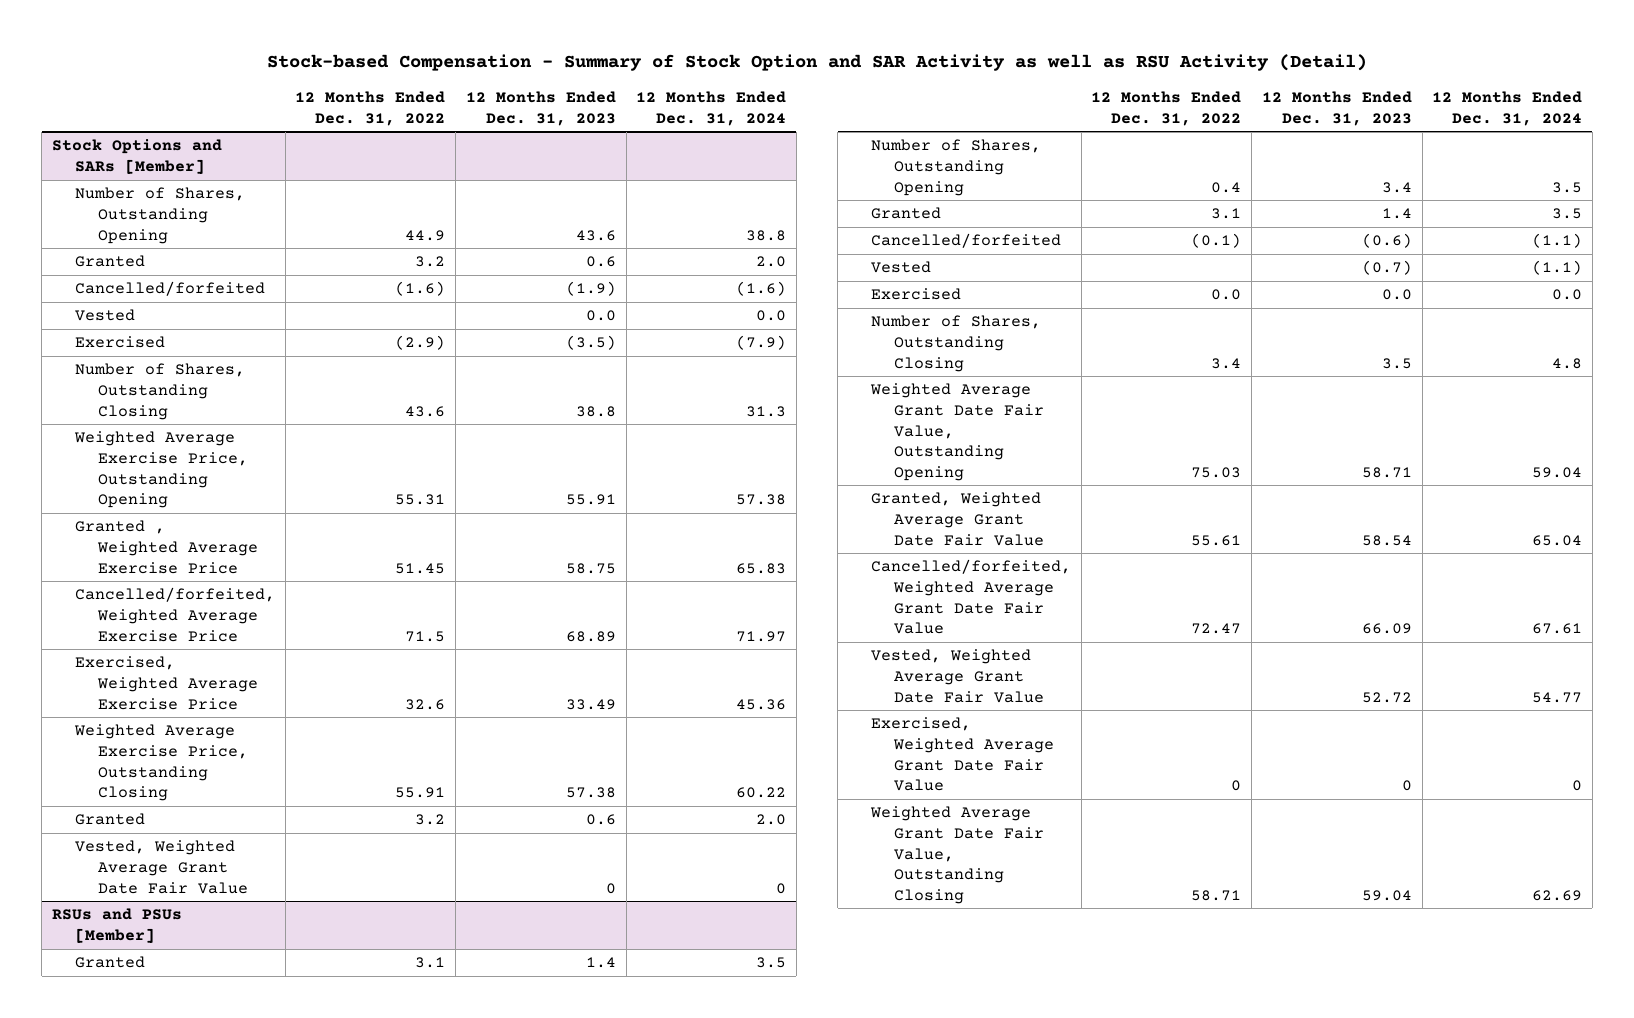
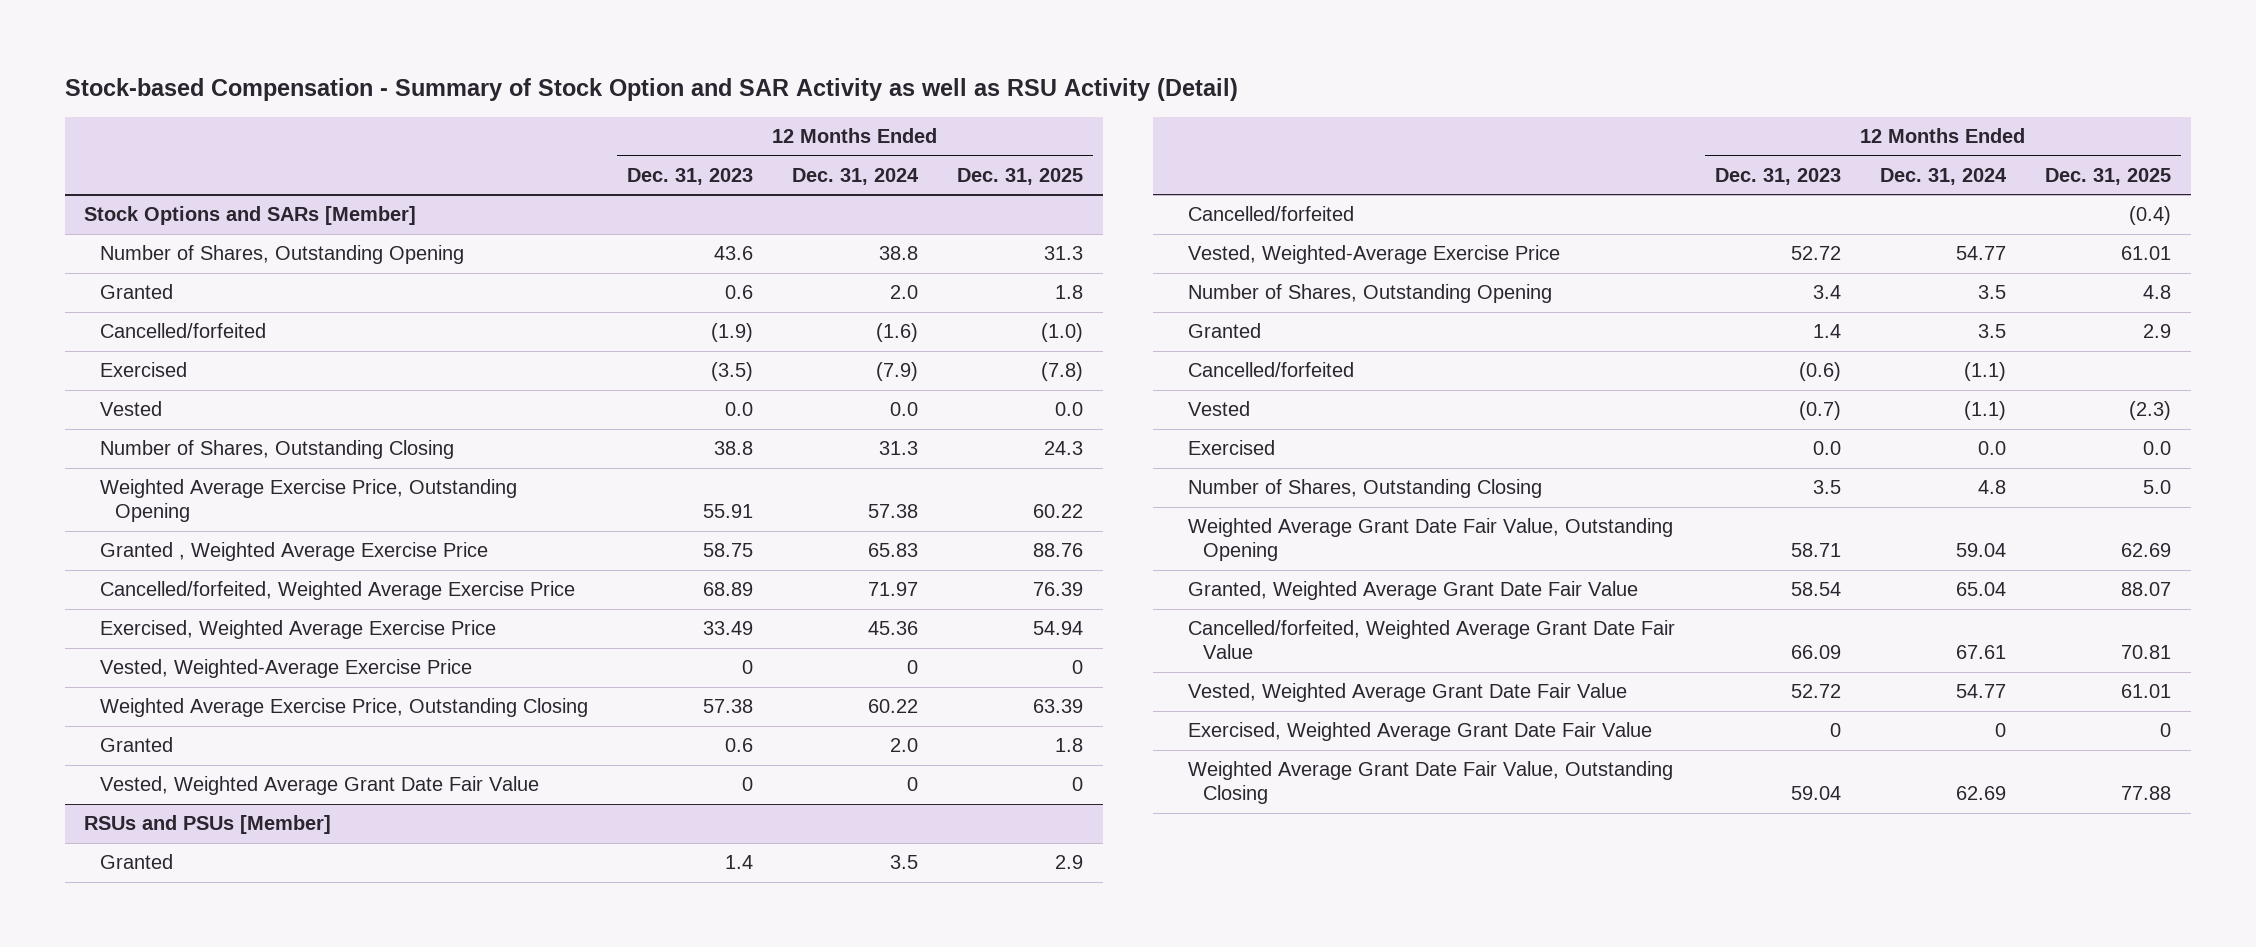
- | 12 Months Ended Dec. 31, 2022 | 12 Months Ended Dec. 31, 2023 | 12 Months Ended Dec. 31, 2024
+ | 12 Months Ended Dec. 31, 2023 | 12 Months Ended Dec. 31, 2024 | 12 Months Ended Dec. 31, 2025
@ Stock Options and SARs [Member]
moved down: Vested | 0.0 | 0.0 | 0.0
+ Vested, Weighted-Average Exercise Price | 0 | 0 | 0
@ RSUs and PSUs [Member]
+ Cancelled/forfeited | | | (0.4)
+ Vested, Weighted-Average Exercise Price | 52.72 | 54.77 | 61.01

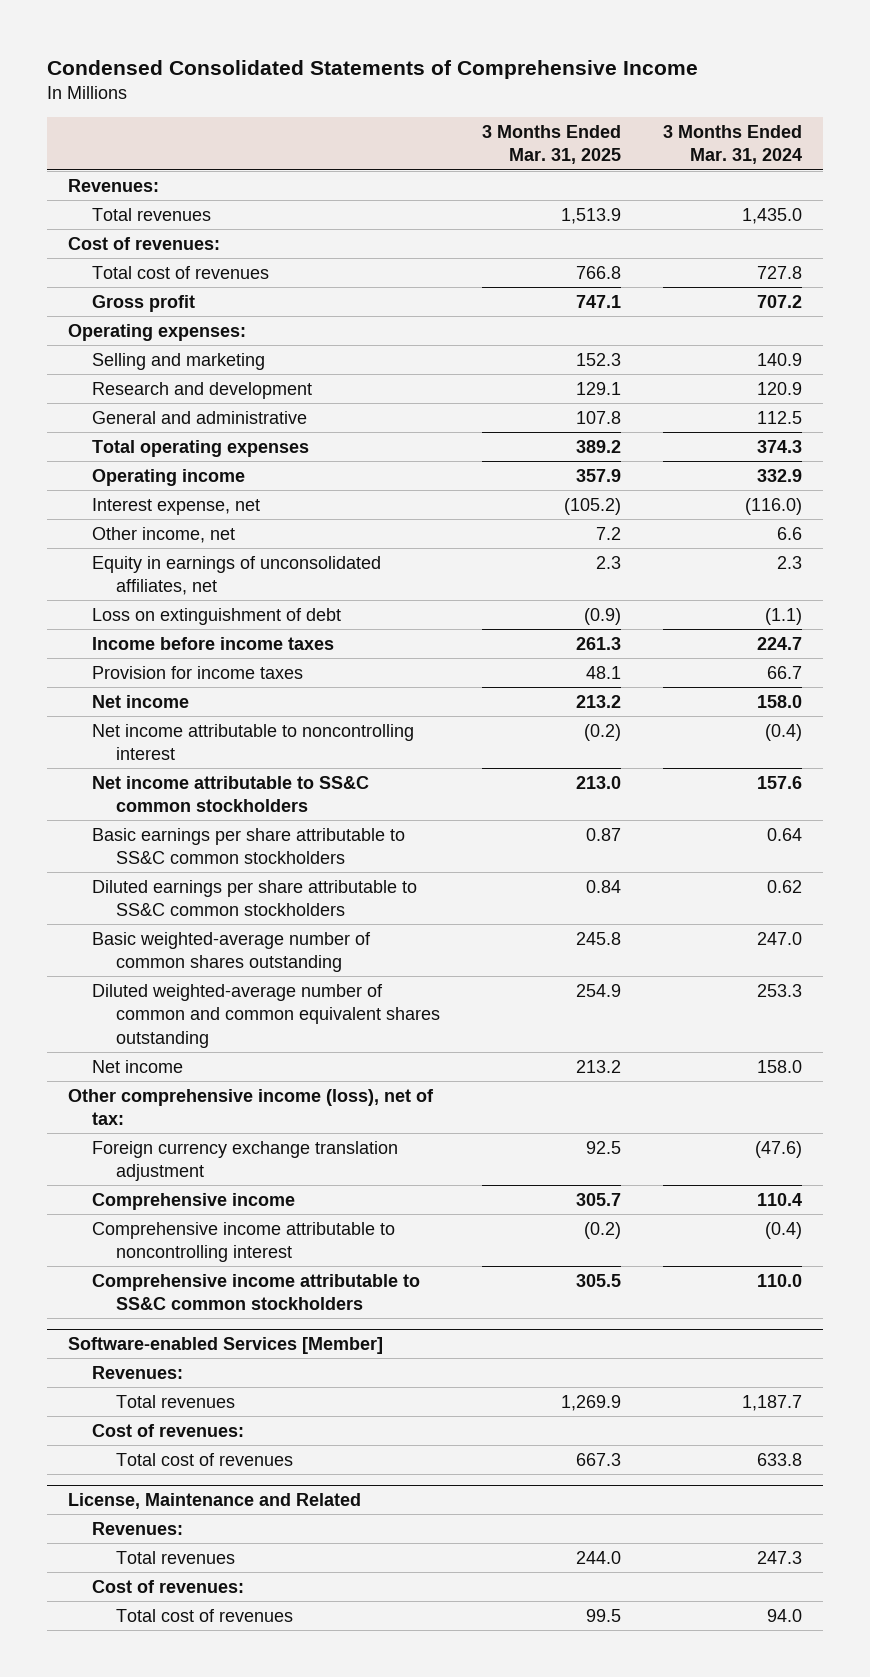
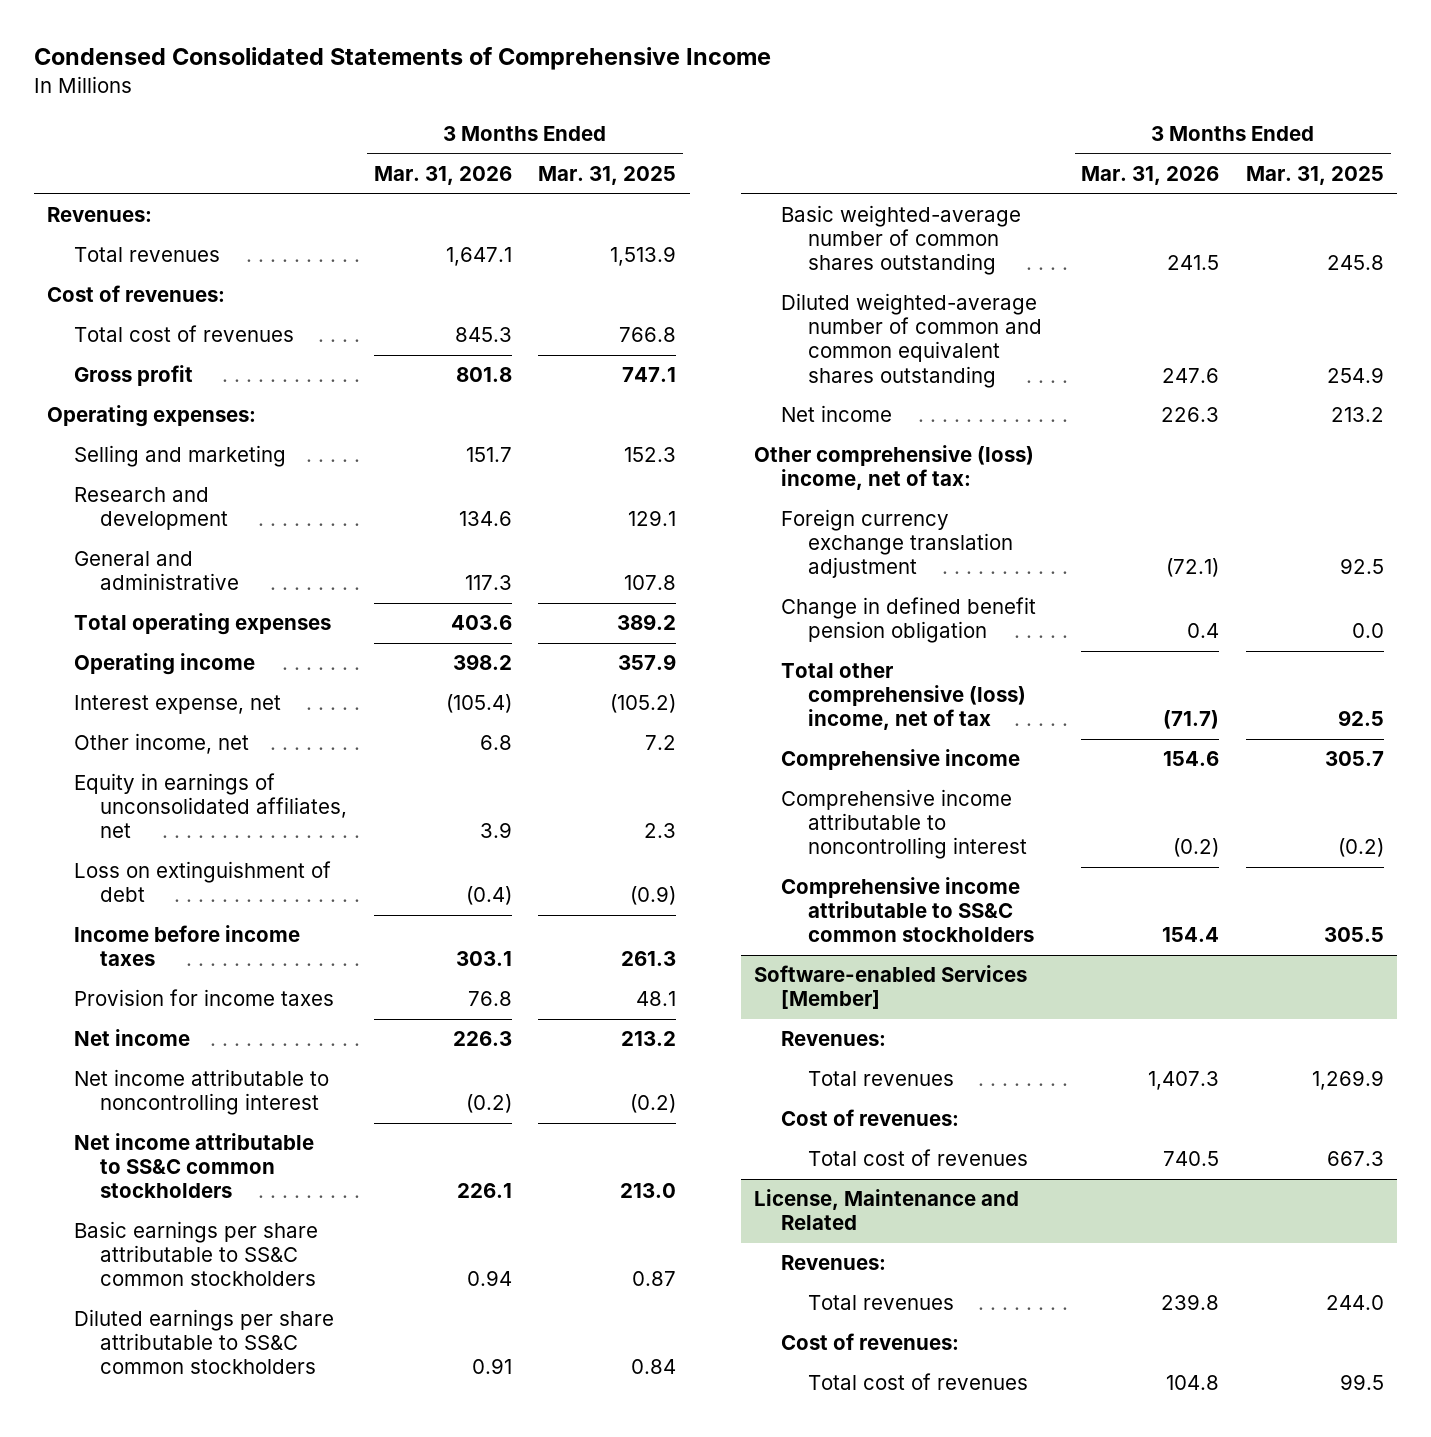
- | 3 Months Ended Mar. 31, 2025 | 3 Months Ended Mar. 31, 2024
+ | 3 Months Ended Mar. 31, 2026 | 3 Months Ended Mar. 31, 2025
- Other comprehensive income (loss), net of tax:
+ Other comprehensive (loss) income, net of tax:
+ Change in defined benefit pension obligation | 0.4 | 0.0
+ Total other comprehensive (loss) income, net of tax | (71.7) | 92.5

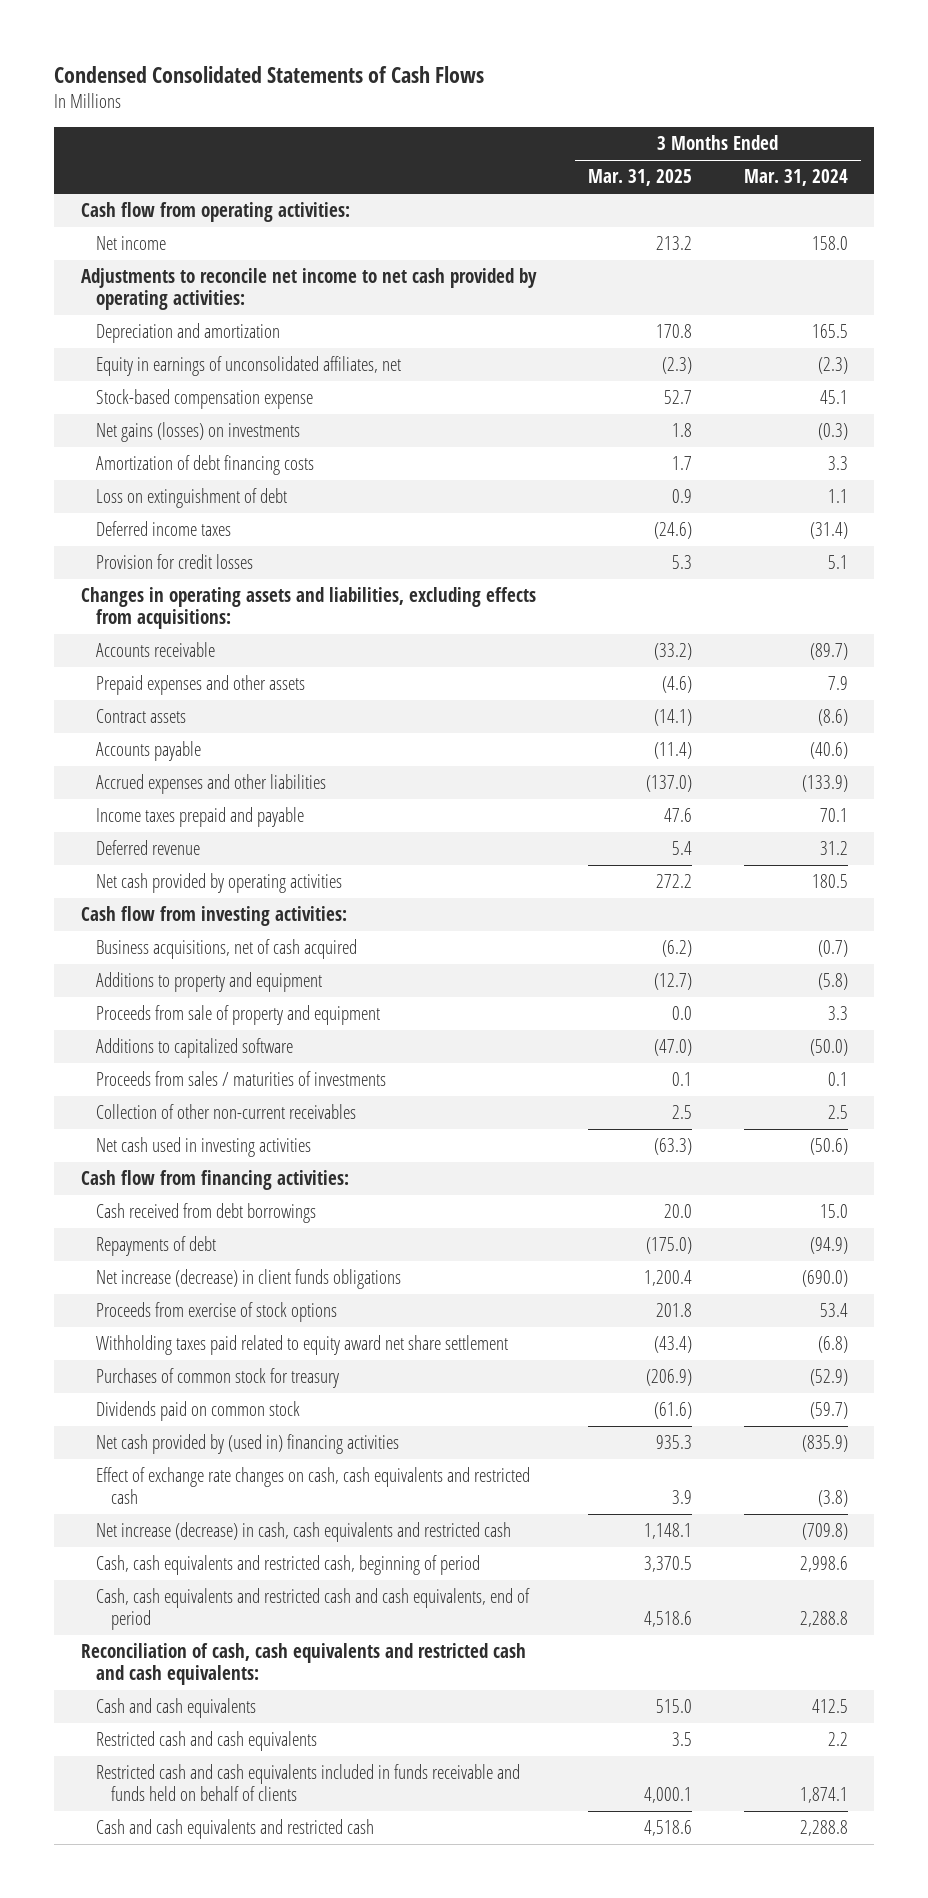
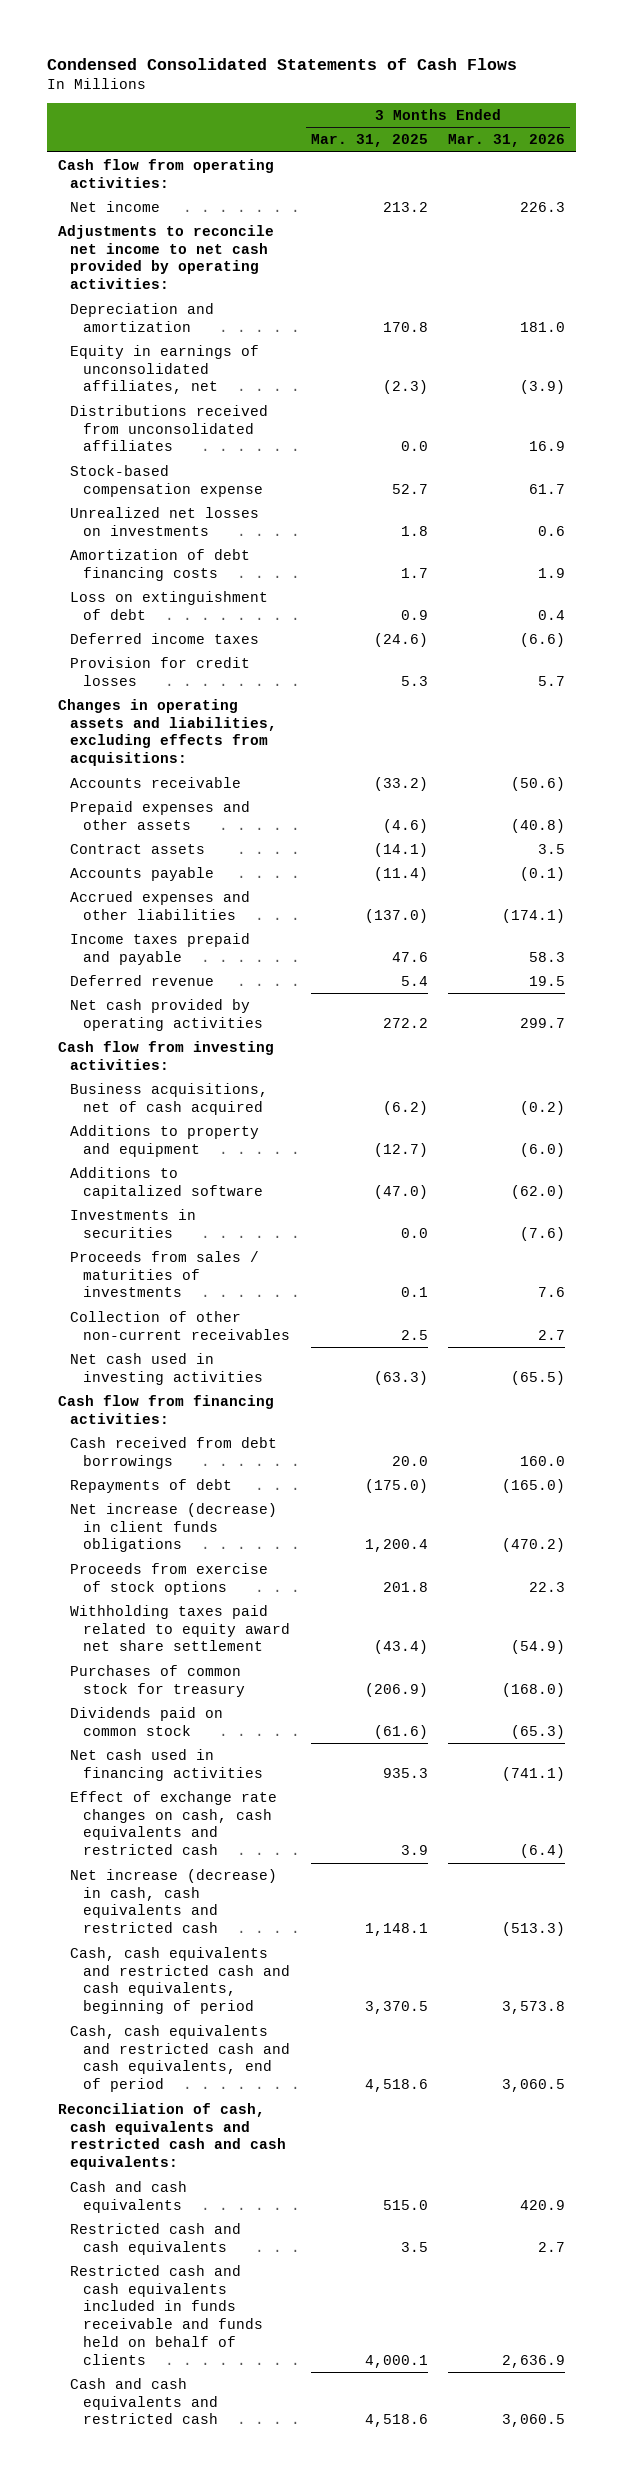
- | 3 Months Ended Mar. 31, 2025 | 3 Months Ended Mar. 31, 2024
+ | 3 Months Ended Mar. 31, 2025 | 3 Months Ended Mar. 31, 2026
+ Distributions received from unconsolidated affiliates | 0.0 | 16.9
- Net gains (losses) on investments | 1.8 | (0.3)
+ Unrealized net losses on investments | 1.8 | 0.6
- Proceeds from sale of property and equipment | 0.0 | 3.3
+ Investments in securities | 0.0 | (7.6)
- Net cash provided by (used in) financing activities | 935.3 | (835.9)
+ Net cash used in financing activities | 935.3 | (741.1)
- Cash, cash equivalents and restricted cash, beginning of period | 3,370.5 | 2,998.6
+ Cash, cash equivalents and restricted cash and cash equivalents, beginning of period | 3,370.5 | 3,573.8

